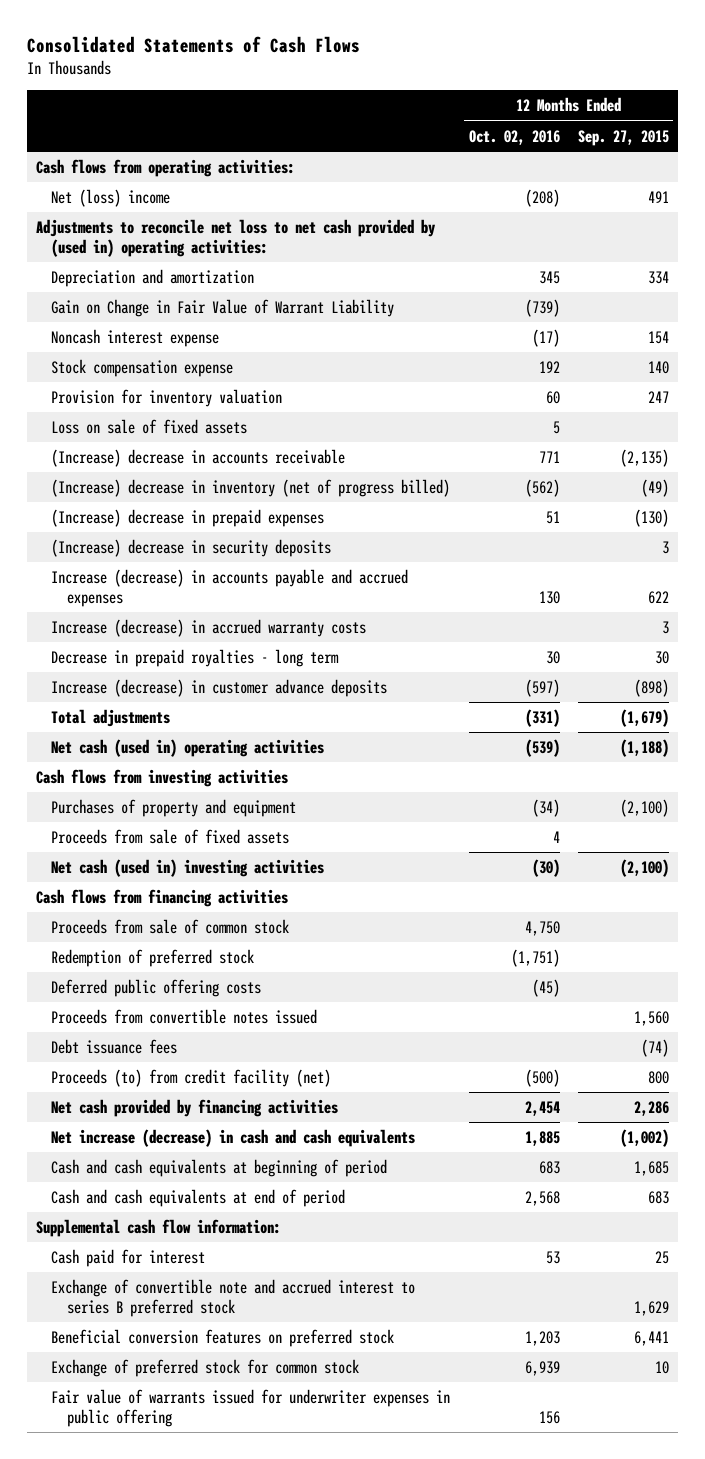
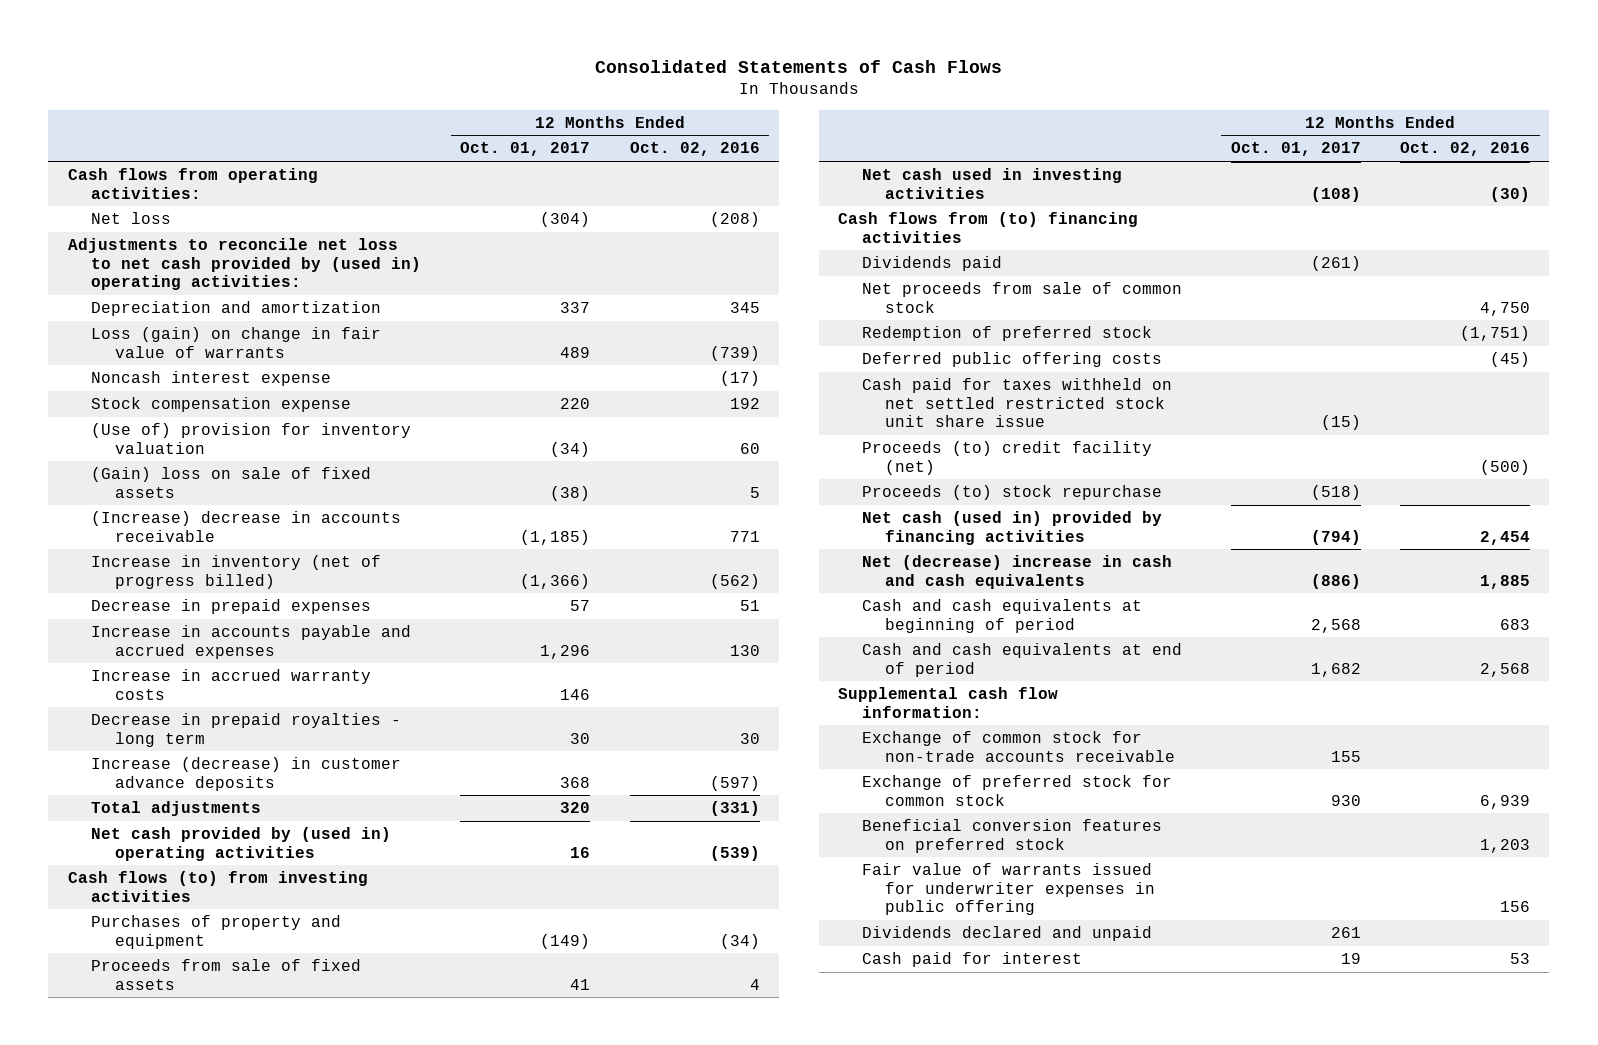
- | 12 Months Ended Oct. 02, 2016 | 12 Months Ended Sep. 27, 2015
+ | 12 Months Ended Oct. 01, 2017 | 12 Months Ended Oct. 02, 2016
- Net (loss) income | (208) | 491
+ Net loss | (304) | (208)
- Gain on Change in Fair Value of Warrant Liability | (739) |
+ Loss (gain) on change in fair value of warrants | 489 | (739)
- Provision for inventory valuation | 60 | 247
- Loss on sale of fixed assets | 5 |
+ (Use of) provision for inventory valuation | (34) | 60
+ (Gain) loss on sale of fixed assets | (38) | 5
- (Increase) decrease in inventory (net of progress billed) | (562) | (49)
- (Increase) decrease in prepaid expenses | 51 | (130)
- (Increase) decrease in security deposits | | 3
- Increase (decrease) in accounts payable and accrued expenses | 130 | 622
- Increase (decrease) in accrued warranty costs | | 3
+ Increase in inventory (net of progress billed) | (1,366) | (562)
+ Decrease in prepaid expenses | 57 | 51
+ Increase in accounts payable and accrued expenses | 1,296 | 130
+ Increase in accrued warranty costs | 146 |
- Net cash (used in) operating activities | (539) | (1,188)
- Cash flows from investing activities
+ Net cash provided by (used in) operating activities | 16 | (539)
+ Cash flows (to) from investing activities
- Net cash (used in) investing activities | (30) | (2,100)
- Cash flows from financing activities
- Proceeds from sale of common stock | 4,750 |
+ Net cash used in investing activities | (108) | (30)
+ Cash flows from (to) financing activities
+ Dividends paid | (261) |
+ Net proceeds from sale of common stock | | 4,750
- Proceeds from convertible notes issued | | 1,560
- Debt issuance fees | | (74)
- Proceeds (to) from credit facility (net) | (500) | 800
- Net cash provided by financing activities | 2,454 | 2,286
- Net increase (decrease) in cash and cash equivalents | 1,885 | (1,002)
+ Cash paid for taxes withheld on net settled restricted stock unit share issue | (15) |
+ Proceeds (to) credit facility (net) | | (500)
+ Proceeds (to) stock repurchase | (518) |
+ Net cash (used in) provided by financing activities | (794) | 2,454
+ Net (decrease) increase in cash and cash equivalents | (886) | 1,885
- Exchange of convertible note and accrued interest to series B preferred stock | | 1,629
+ Exchange of common stock for non-trade accounts receivable | 155 |
moved down: Beneficial conversion features on preferred stock | | 1,203
+ Dividends declared and unpaid | 261 |
moved down: Cash paid for interest | 19 | 53

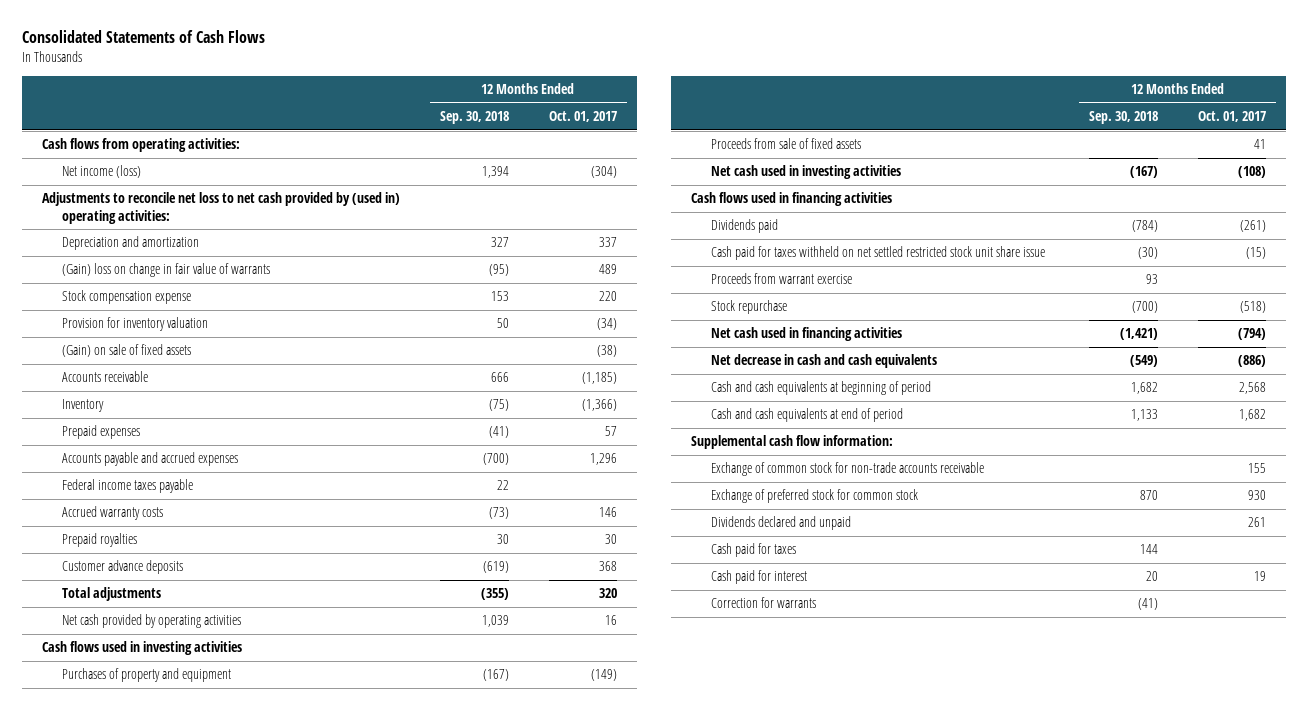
- | 12 Months Ended Oct. 01, 2017 | 12 Months Ended Oct. 02, 2016
+ | 12 Months Ended Sep. 30, 2018 | 12 Months Ended Oct. 01, 2017
- Net loss | (304) | (208)
+ Net income (loss) | 1,394 | (304)
- Loss (gain) on change in fair value of warrants | 489 | (739)
- Noncash interest expense | | (17)
+ (Gain) loss on change in fair value of warrants | (95) | 489
- (Use of) provision for inventory valuation | (34) | 60
- (Gain) loss on sale of fixed assets | (38) | 5
- (Increase) decrease in accounts receivable | (1,185) | 771
- Increase in inventory (net of progress billed) | (1,366) | (562)
- Decrease in prepaid expenses | 57 | 51
- Increase in accounts payable and accrued expenses | 1,296 | 130
- Increase in accrued warranty costs | 146 |
- Decrease in prepaid royalties - long term | 30 | 30
- Increase (decrease) in customer advance deposits | 368 | (597)
+ Provision for inventory valuation | 50 | (34)
+ (Gain) on sale of fixed assets | | (38)
+ Accounts receivable | 666 | (1,185)
+ Inventory | (75) | (1,366)
+ Prepaid expenses | (41) | 57
+ Accounts payable and accrued expenses | (700) | 1,296
+ Federal income taxes payable | 22 |
+ Accrued warranty costs | (73) | 146
+ Prepaid royalties | 30 | 30
+ Customer advance deposits | (619) | 368
- Net cash provided by (used in) operating activities | 16 | (539)
- Cash flows (to) from investing activities
+ Net cash provided by operating activities | 1,039 | 16
+ Cash flows used in investing activities
- Cash flows from (to) financing activities
+ Cash flows used in financing activities
- Net proceeds from sale of common stock | | 4,750
- Redemption of preferred stock | | (1,751)
- Deferred public offering costs | | (45)
- Proceeds (to) credit facility (net) | | (500)
- Proceeds (to) stock repurchase | (518) |
- Net cash (used in) provided by financing activities | (794) | 2,454
- Net (decrease) increase in cash and cash equivalents | (886) | 1,885
+ Proceeds from warrant exercise | 93 |
+ Stock repurchase | (700) | (518)
+ Net cash used in financing activities | (1,421) | (794)
+ Net decrease in cash and cash equivalents | (549) | (886)
- Beneficial conversion features on preferred stock | | 1,203
- Fair value of warrants issued for underwriter expenses in public offering | | 156
+ Cash paid for taxes | 144 |
+ Correction for warrants | (41) |

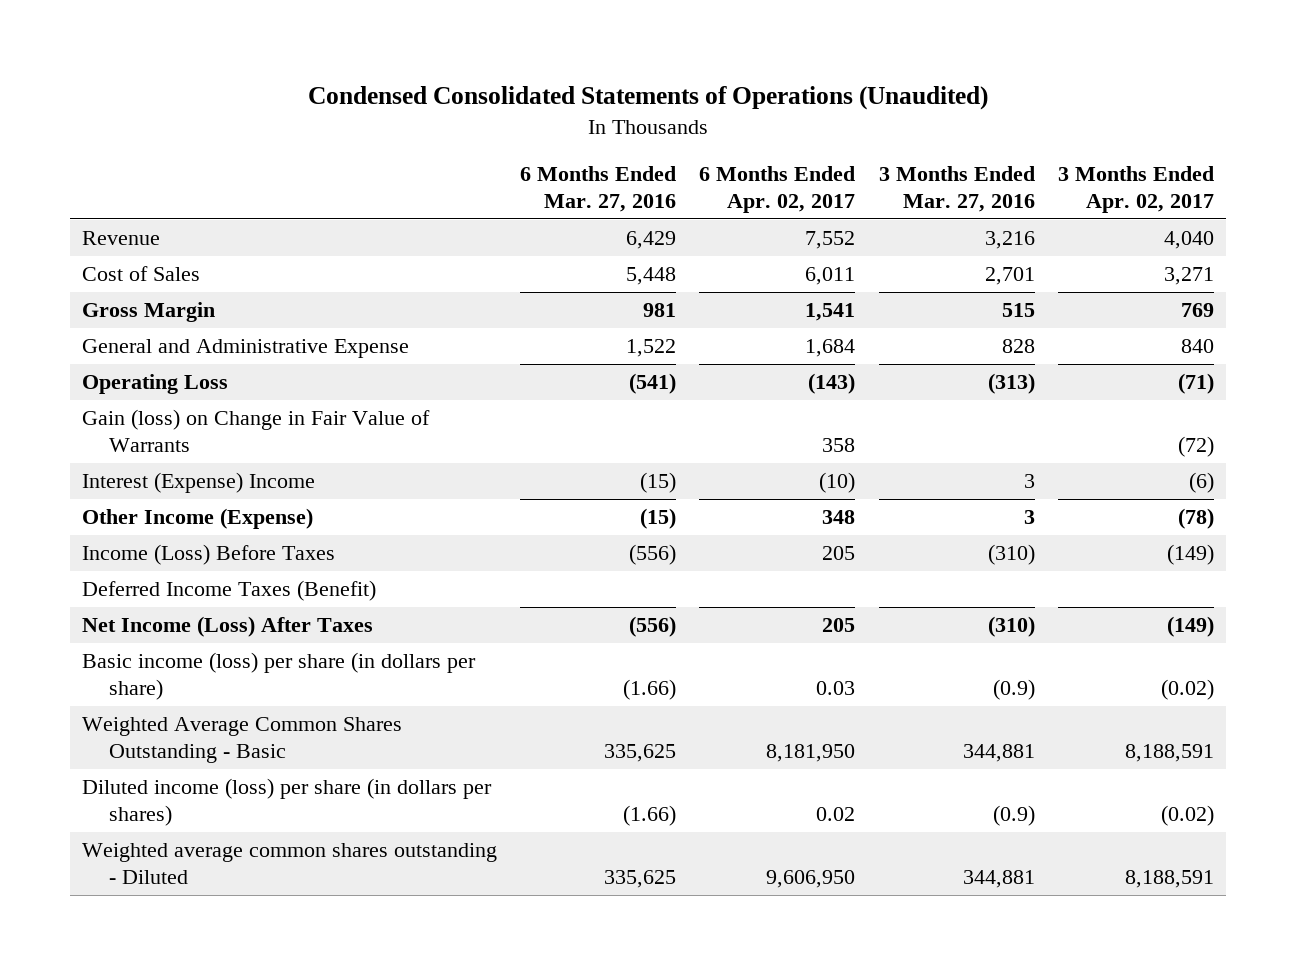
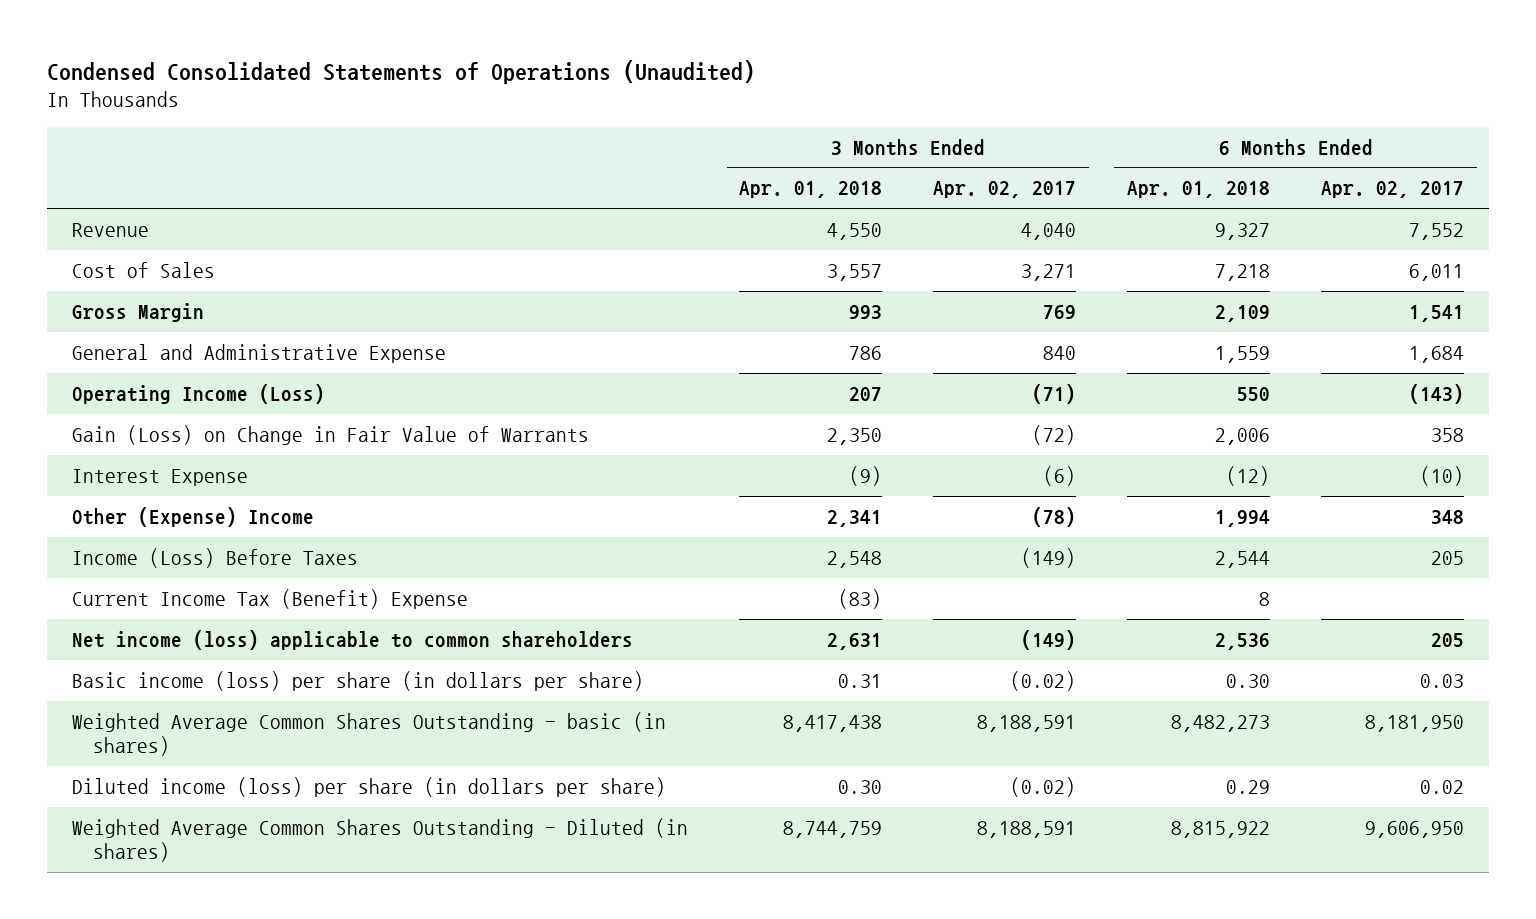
- | 6 Months Ended Mar. 27, 2016 | 6 Months Ended Apr. 02, 2017 | 3 Months Ended Mar. 27, 2016 | 3 Months Ended Apr. 02, 2017
+ | 3 Months Ended Apr. 01, 2018 | 3 Months Ended Apr. 02, 2017 | 6 Months Ended Apr. 01, 2018 | 6 Months Ended Apr. 02, 2017
- Operating Loss | (541) | (143) | (313) | (71)
- Gain (loss) on Change in Fair Value of Warrants | | 358 | | (72)
- Interest (Expense) Income | (15) | (10) | 3 | (6)
- Other Income (Expense) | (15) | 348 | 3 | (78)
+ Operating Income (Loss) | 207 | (71) | 550 | (143)
+ Gain (Loss) on Change in Fair Value of Warrants | 2,350 | (72) | 2,006 | 358
+ Interest Expense | (9) | (6) | (12) | (10)
+ Other (Expense) Income | 2,341 | (78) | 1,994 | 348
- Deferred Income Taxes (Benefit)
- Net Income (Loss) After Taxes | (556) | 205 | (310) | (149)
+ Current Income Tax (Benefit) Expense | (83) | | 8 |
+ Net income (loss) applicable to common shareholders | 2,631 | (149) | 2,536 | 205
- Weighted Average Common Shares Outstanding - Basic | 335,625 | 8,181,950 | 344,881 | 8,188,591
- Diluted income (loss) per share (in dollars per shares) | (1.66) | 0.02 | (0.9) | (0.02)
- Weighted average common shares outstanding - Diluted | 335,625 | 9,606,950 | 344,881 | 8,188,591
+ Weighted Average Common Shares Outstanding - basic (in shares) | 8,417,438 | 8,188,591 | 8,482,273 | 8,181,950
+ Diluted income (loss) per share (in dollars per share) | 0.30 | (0.02) | 0.29 | 0.02
+ Weighted Average Common Shares Outstanding - Diluted (in shares) | 8,744,759 | 8,188,591 | 8,815,922 | 9,606,950

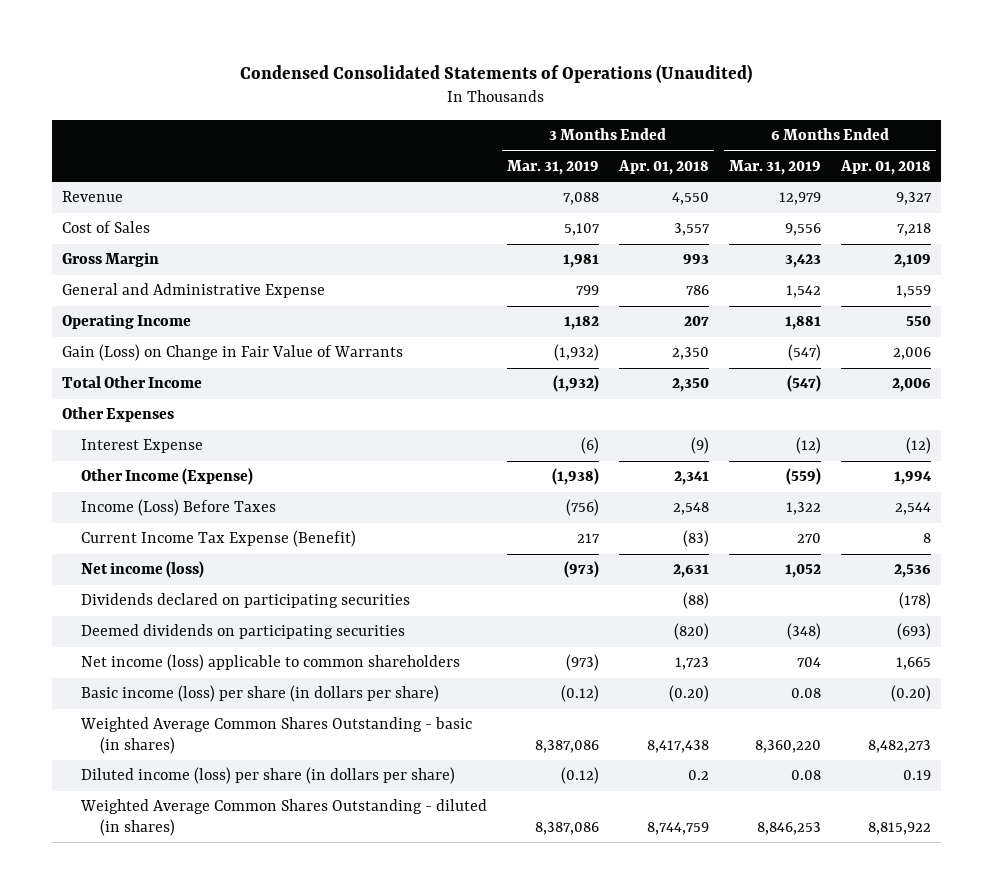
- | 3 Months Ended Apr. 01, 2018 | 3 Months Ended Apr. 02, 2017 | 6 Months Ended Apr. 01, 2018 | 6 Months Ended Apr. 02, 2017
+ | 3 Months Ended Mar. 31, 2019 | 3 Months Ended Apr. 01, 2018 | 6 Months Ended Mar. 31, 2019 | 6 Months Ended Apr. 01, 2018
- Operating Income (Loss) | 207 | (71) | 550 | (143)
+ Operating Income | 1,182 | 207 | 1,881 | 550
+ Total Other Income | (1,932) | 2,350 | (547) | 2,006
+ Other Expenses
- Other (Expense) Income | 2,341 | (78) | 1,994 | 348
+ Other Income (Expense) | (1,938) | 2,341 | (559) | 1,994
- Current Income Tax (Benefit) Expense | (83) | | 8 |
- Net income (loss) applicable to common shareholders | 2,631 | (149) | 2,536 | 205
- Basic income (loss) per share (in dollars per share) | 0.31 | (0.02) | 0.30 | 0.03
+ Current Income Tax Expense (Benefit) | 217 | (83) | 270 | 8
+ Net income (loss) | (973) | 2,631 | 1,052 | 2,536
+ Dividends declared on participating securities | | (88) | | (178)
+ Deemed dividends on participating securities | | (820) | (348) | (693)
+ Net income (loss) applicable to common shareholders | (973) | 1,723 | 704 | 1,665
+ Basic income (loss) per share (in dollars per share) | (0.12) | (0.20) | 0.08 | (0.20)
- Diluted income (loss) per share (in dollars per share) | 0.30 | (0.02) | 0.29 | 0.02
- Weighted Average Common Shares Outstanding - Diluted (in shares) | 8,744,759 | 8,188,591 | 8,815,922 | 9,606,950
+ Diluted income (loss) per share (in dollars per share) | (0.12) | 0.2 | 0.08 | 0.19
+ Weighted Average Common Shares Outstanding - diluted (in shares) | 8,387,086 | 8,744,759 | 8,846,253 | 8,815,922

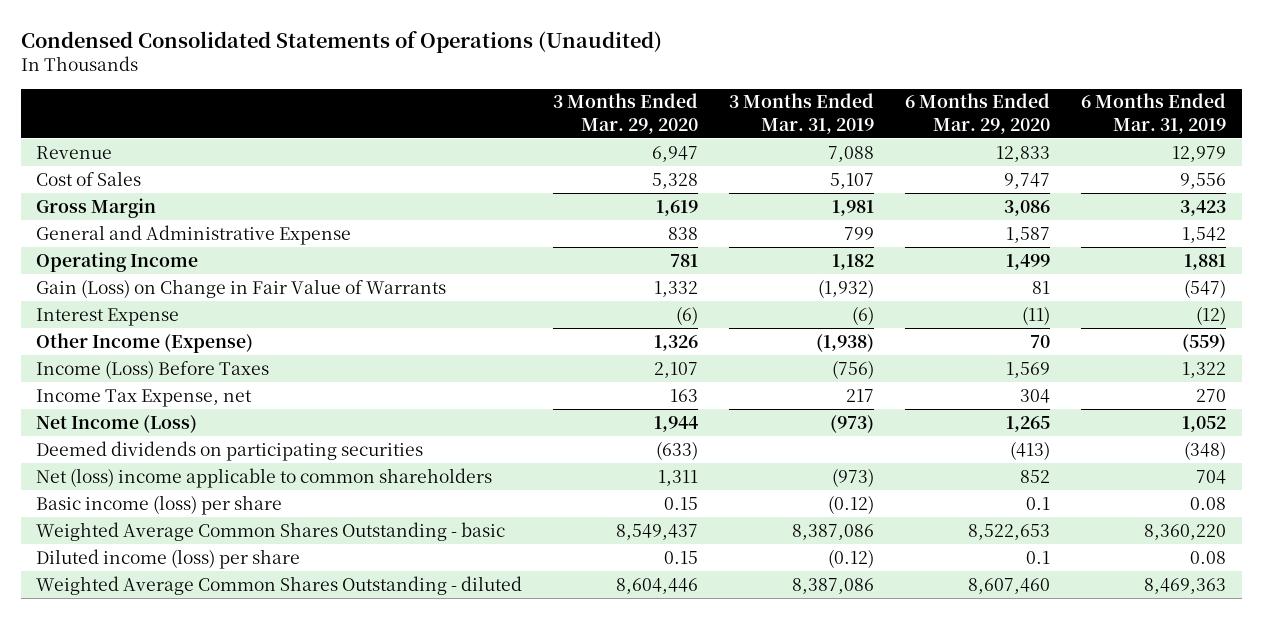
- | 3 Months Ended Mar. 31, 2019 | 3 Months Ended Apr. 01, 2018 | 6 Months Ended Mar. 31, 2019 | 6 Months Ended Apr. 01, 2018
+ | 3 Months Ended Mar. 29, 2020 | 3 Months Ended Mar. 31, 2019 | 6 Months Ended Mar. 29, 2020 | 6 Months Ended Mar. 31, 2019
- Total Other Income | (1,932) | 2,350 | (547) | 2,006
- Other Expenses
- Current Income Tax Expense (Benefit) | 217 | (83) | 270 | 8
- Net income (loss) | (973) | 2,631 | 1,052 | 2,536
- Dividends declared on participating securities | | (88) | | (178)
+ Income Tax Expense, net | 163 | 217 | 304 | 270
+ Net Income (Loss) | 1,944 | (973) | 1,265 | 1,052
- Net income (loss) applicable to common shareholders | (973) | 1,723 | 704 | 1,665
- Basic income (loss) per share (in dollars per share) | (0.12) | (0.20) | 0.08 | (0.20)
- Weighted Average Common Shares Outstanding - basic (in shares) | 8,387,086 | 8,417,438 | 8,360,220 | 8,482,273
- Diluted income (loss) per share (in dollars per share) | (0.12) | 0.2 | 0.08 | 0.19
- Weighted Average Common Shares Outstanding - diluted (in shares) | 8,387,086 | 8,744,759 | 8,846,253 | 8,815,922
+ Net (loss) income applicable to common shareholders | 1,311 | (973) | 852 | 704
+ Basic income (loss) per share | 0.15 | (0.12) | 0.1 | 0.08
+ Weighted Average Common Shares Outstanding - basic | 8,549,437 | 8,387,086 | 8,522,653 | 8,360,220
+ Diluted income (loss) per share | 0.15 | (0.12) | 0.1 | 0.08
+ Weighted Average Common Shares Outstanding - diluted | 8,604,446 | 8,387,086 | 8,607,460 | 8,469,363

